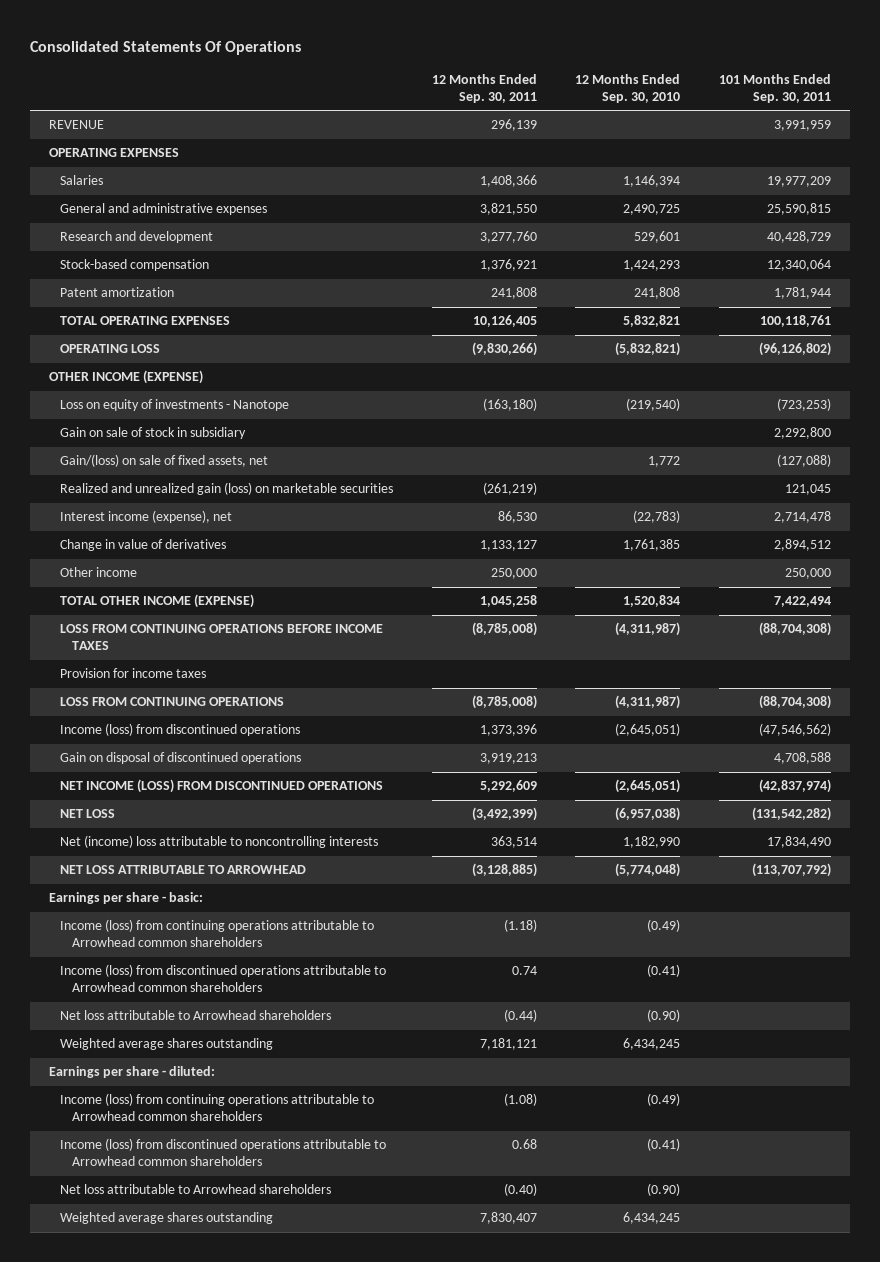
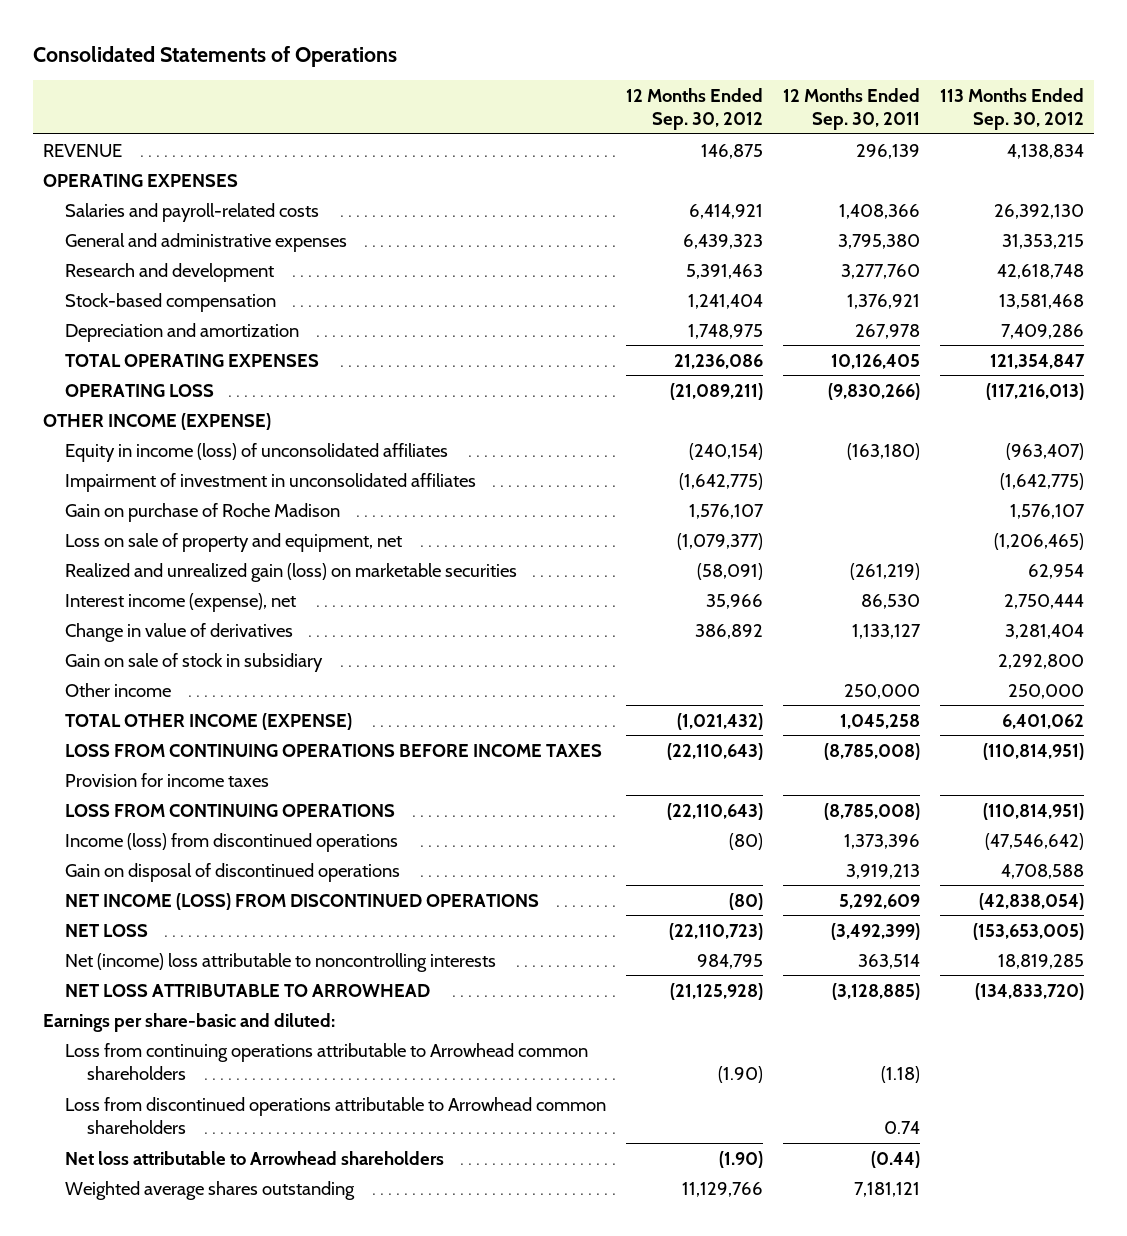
- Consolidated Statements Of Operations
+ Consolidated Statements of Operations
- | 12 Months Ended Sep. 30, 2011 | 12 Months Ended Sep. 30, 2010 | 101 Months Ended Sep. 30, 2011
+ | 12 Months Ended Sep. 30, 2012 | 12 Months Ended Sep. 30, 2011 | 113 Months Ended Sep. 30, 2012
- Salaries | 1,408,366 | 1,146,394 | 19,977,209
- General and administrative expenses | 3,821,550 | 2,490,725 | 25,590,815
+ Salaries and payroll-related costs | 6,414,921 | 1,408,366 | 26,392,130
+ General and administrative expenses | 6,439,323 | 3,795,380 | 31,353,215
- Patent amortization | 241,808 | 241,808 | 1,781,944
+ Depreciation and amortization | 1,748,975 | 267,978 | 7,409,286
- Loss on equity of investments - Nanotope | (163,180) | (219,540) | (723,253)
- Gain/(loss) on sale of fixed assets, net | | 1,772 | (127,088)
+ Equity in income (loss) of unconsolidated affiliates | (240,154) | (163,180) | (963,407)
+ Impairment of investment in unconsolidated affiliates | (1,642,775) | | (1,642,775)
+ Gain on purchase of Roche Madison | 1,576,107 | | 1,576,107
+ Loss on sale of property and equipment, net | (1,079,377) | | (1,206,465)
moved down: Gain on sale of stock in subsidiary | | | 2,292,800
- Earnings per share - basic:
- Income (loss) from continuing operations attributable to Arrowhead common shareholders | (1.18) | (0.49) |
- Income (loss) from discontinued operations attributable to Arrowhead common shareholders | 0.74 | (0.41) |
+ Earnings per share-basic and diluted:
+ Loss from continuing operations attributable to Arrowhead common shareholders | (1.90) | (1.18) |
+ Loss from discontinued operations attributable to Arrowhead common shareholders | | 0.74 |
- Earnings per share - diluted:
- Income (loss) from continuing operations attributable to Arrowhead common shareholders | (1.08) | (0.49) |
- Income (loss) from discontinued operations attributable to Arrowhead common shareholders | 0.68 | (0.41) |
- Net loss attributable to Arrowhead shareholders | (0.40) | (0.90) |
- Weighted average shares outstanding | 7,830,407 | 6,434,245 |

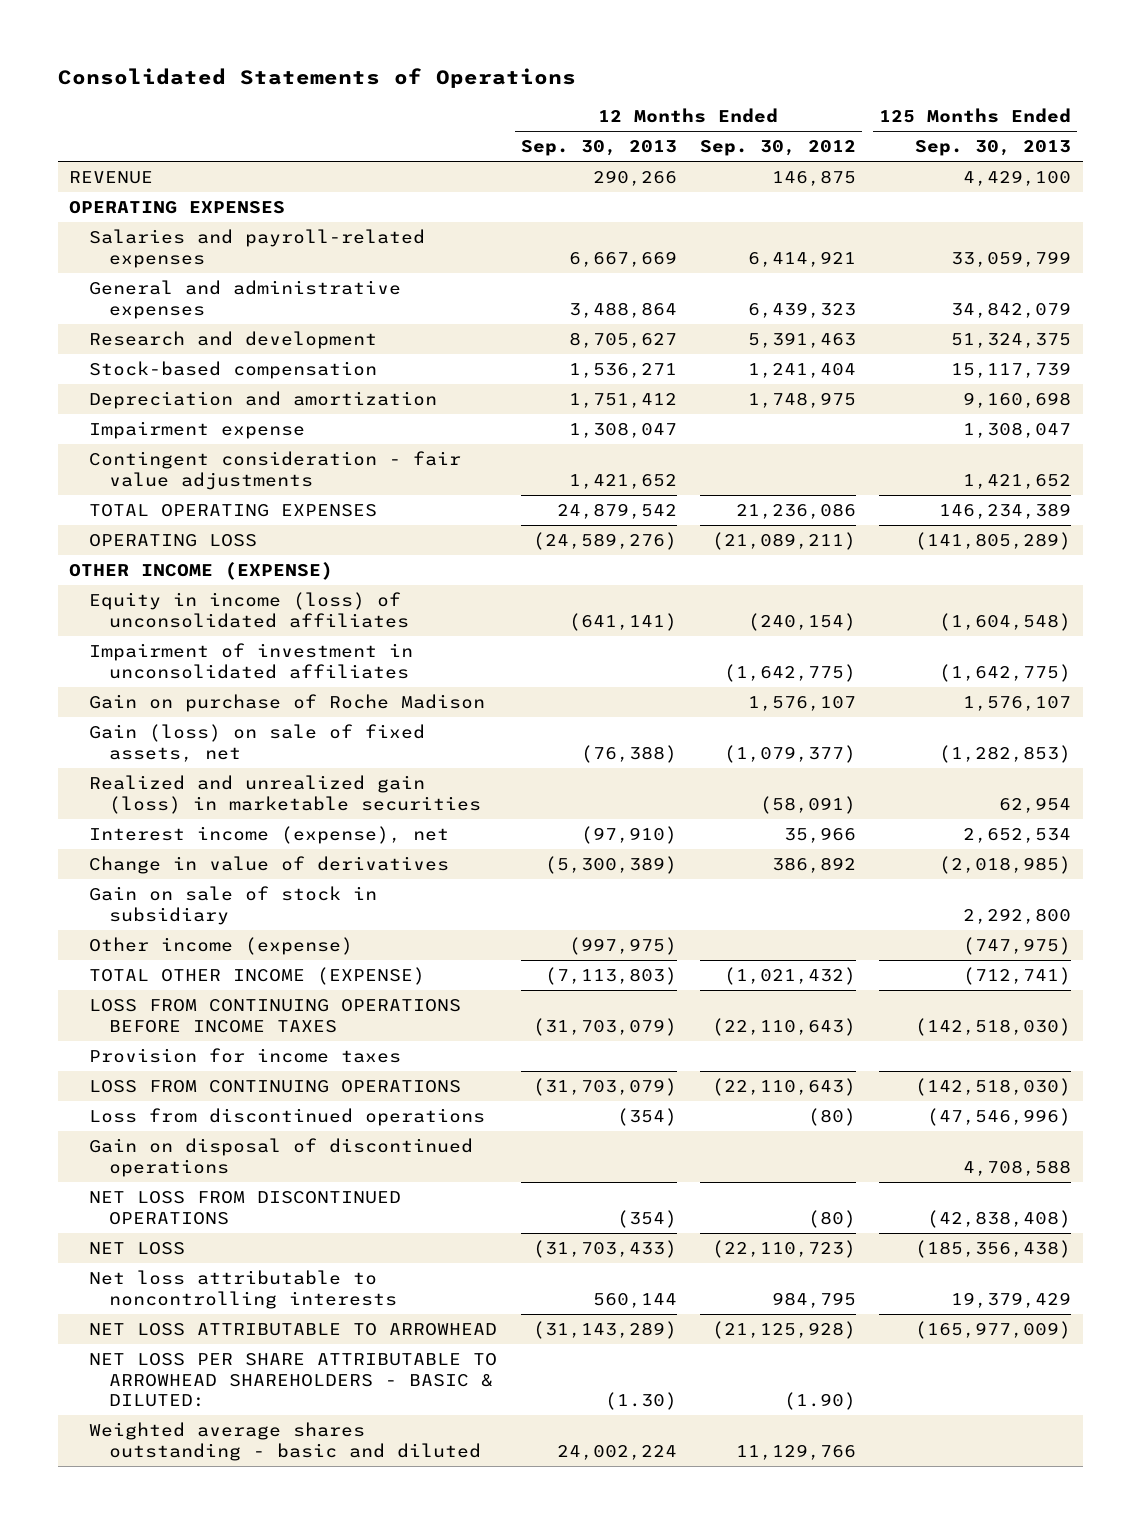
- | 12 Months Ended Sep. 30, 2012 | 12 Months Ended Sep. 30, 2011 | 113 Months Ended Sep. 30, 2012
+ | 12 Months Ended Sep. 30, 2013 | 12 Months Ended Sep. 30, 2012 | 125 Months Ended Sep. 30, 2013
- Salaries and payroll-related costs | 6,414,921 | 1,408,366 | 26,392,130
+ Salaries and payroll-related expenses | 6,667,669 | 6,414,921 | 33,059,799
+ Impairment expense | 1,308,047 | | 1,308,047
+ Contingent consideration - fair value adjustments | 1,421,652 | | 1,421,652
- Loss on sale of property and equipment, net | (1,079,377) | | (1,206,465)
- Realized and unrealized gain (loss) on marketable securities | (58,091) | (261,219) | 62,954
+ Gain (loss) on sale of fixed assets, net | (76,388) | (1,079,377) | (1,282,853)
+ Realized and unrealized gain (loss) in marketable securities | | (58,091) | 62,954
- Other income | | 250,000 | 250,000
+ Other income (expense) | (997,975) | | (747,975)
- Income (loss) from discontinued operations | (80) | 1,373,396 | (47,546,642)
+ Loss from discontinued operations | (354) | (80) | (47,546,996)
- NET INCOME (LOSS) FROM DISCONTINUED OPERATIONS | (80) | 5,292,609 | (42,838,054)
+ NET LOSS FROM DISCONTINUED OPERATIONS | (354) | (80) | (42,838,408)
- Net (income) loss attributable to noncontrolling interests | 984,795 | 363,514 | 18,819,285
+ Net loss attributable to noncontrolling interests | 560,144 | 984,795 | 19,379,429
- Earnings per share-basic and diluted:
- Loss from continuing operations attributable to Arrowhead common shareholders | (1.90) | (1.18) |
- Loss from discontinued operations attributable to Arrowhead common shareholders | | 0.74 |
- Net loss attributable to Arrowhead shareholders | (1.90) | (0.44) |
- Weighted average shares outstanding | 11,129,766 | 7,181,121 |
+ NET LOSS PER SHARE ATTRIBUTABLE TO ARROWHEAD SHAREHOLDERS - BASIC & DILUTED: | (1.30) | (1.90) |
+ Weighted average shares outstanding - basic and diluted | 24,002,224 | 11,129,766 |

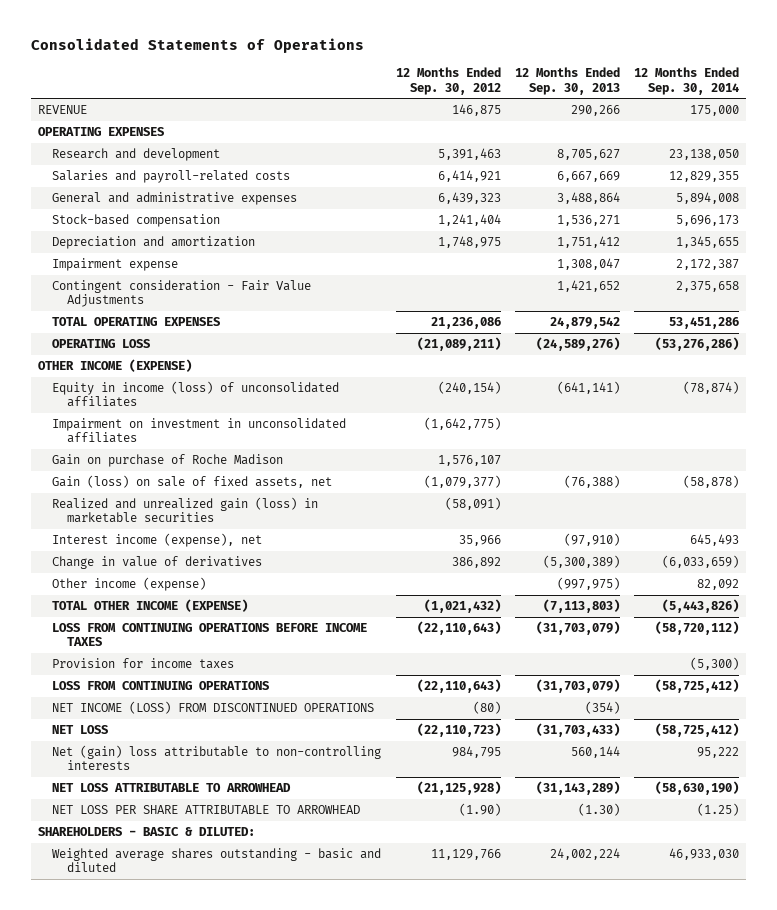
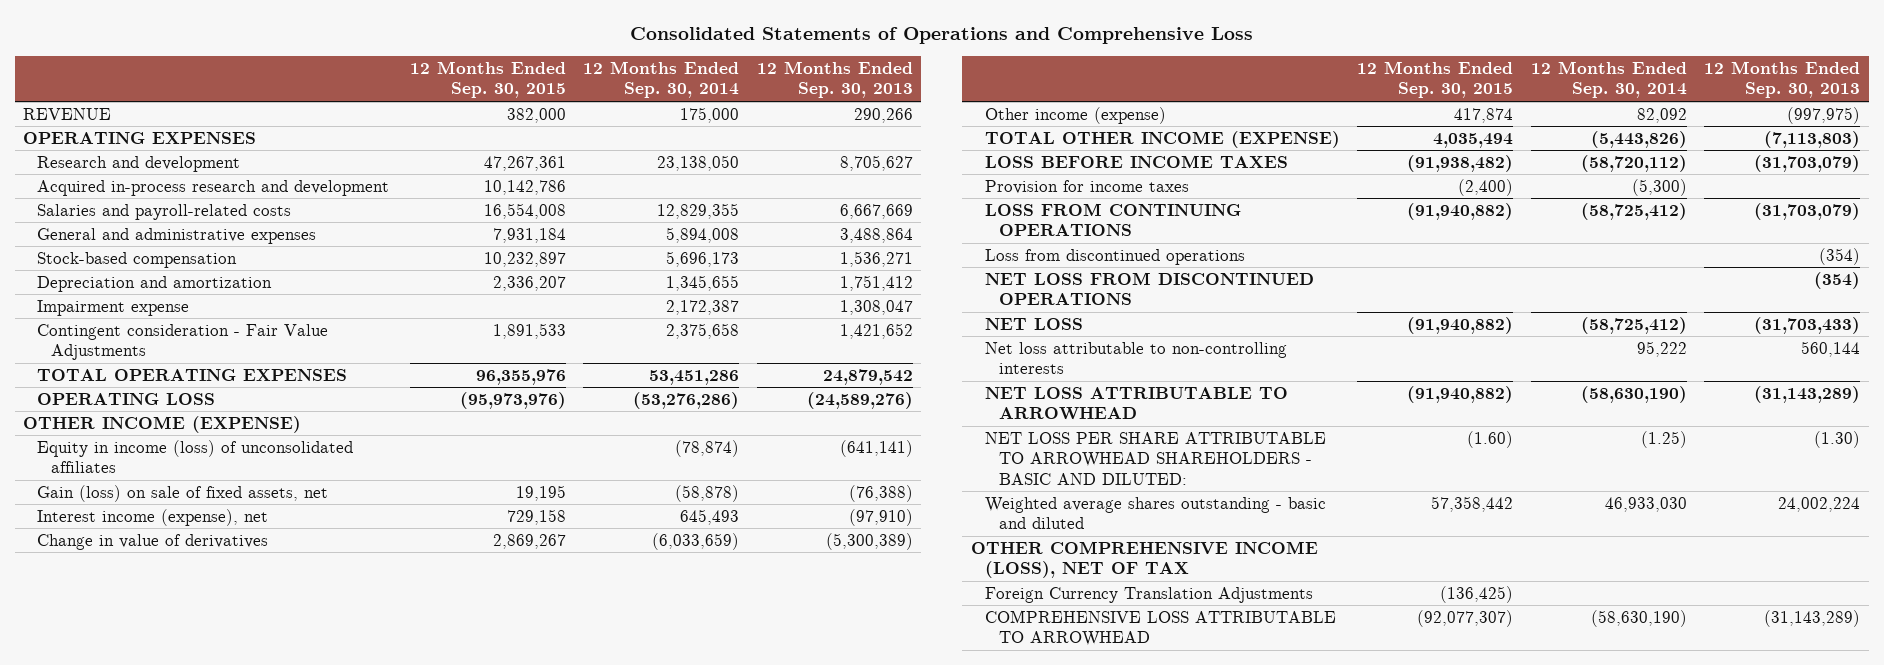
- Consolidated Statements of Operations
+ Consolidated Statements of Operations and Comprehensive Loss
- | 12 Months Ended Sep. 30, 2012 | 12 Months Ended Sep. 30, 2013 | 12 Months Ended Sep. 30, 2014
+ | 12 Months Ended Sep. 30, 2015 | 12 Months Ended Sep. 30, 2014 | 12 Months Ended Sep. 30, 2013
+ Acquired in-process research and development | 10,142,786 | |
- Impairment on investment in unconsolidated affiliates | (1,642,775) | |
- Gain on purchase of Roche Madison | 1,576,107 | |
- Realized and unrealized gain (loss) in marketable securities | (58,091) | |
- LOSS FROM CONTINUING OPERATIONS BEFORE INCOME TAXES | (22,110,643) | (31,703,079) | (58,720,112)
+ LOSS BEFORE INCOME TAXES | (91,938,482) | (58,720,112) | (31,703,079)
- NET INCOME (LOSS) FROM DISCONTINUED OPERATIONS | (80) | (354) |
+ Loss from discontinued operations | | | (354)
+ NET LOSS FROM DISCONTINUED OPERATIONS | | | (354)
- Net (gain) loss attributable to non-controlling interests | 984,795 | 560,144 | 95,222
+ Net loss attributable to non-controlling interests | | 95,222 | 560,144
- NET LOSS PER SHARE ATTRIBUTABLE TO ARROWHEAD | (1.90) | (1.30) | (1.25)
- SHAREHOLDERS - BASIC & DILUTED:
+ NET LOSS PER SHARE ATTRIBUTABLE TO ARROWHEAD SHAREHOLDERS - BASIC AND DILUTED: | (1.60) | (1.25) | (1.30)
+ OTHER COMPREHENSIVE INCOME (LOSS), NET OF TAX
+ Foreign Currency Translation Adjustments | (136,425) | |
+ COMPREHENSIVE LOSS ATTRIBUTABLE TO ARROWHEAD | (92,077,307) | (58,630,190) | (31,143,289)

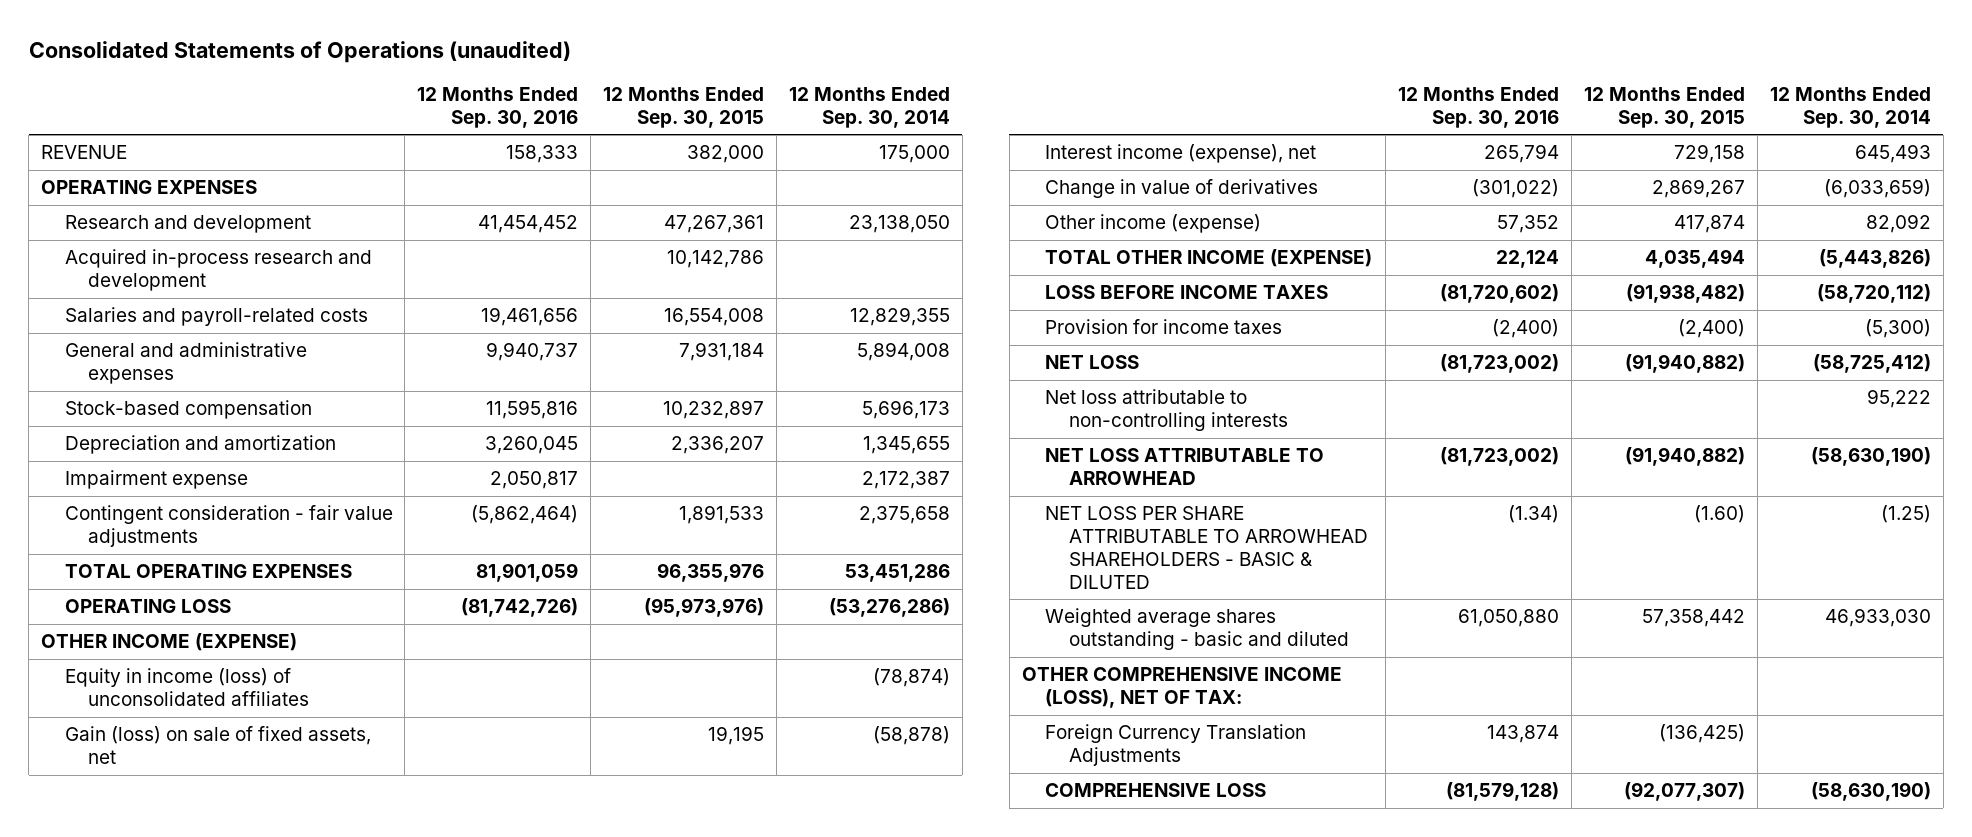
- Consolidated Statements of Operations and Comprehensive Loss
+ Consolidated Statements of Operations (unaudited)
- | 12 Months Ended Sep. 30, 2015 | 12 Months Ended Sep. 30, 2014 | 12 Months Ended Sep. 30, 2013
+ | 12 Months Ended Sep. 30, 2016 | 12 Months Ended Sep. 30, 2015 | 12 Months Ended Sep. 30, 2014
- Contingent consideration - Fair Value Adjustments | 1,891,533 | 2,375,658 | 1,421,652
+ Contingent consideration - fair value adjustments | (5,862,464) | 1,891,533 | 2,375,658
- LOSS FROM CONTINUING OPERATIONS | (91,940,882) | (58,725,412) | (31,703,079)
- Loss from discontinued operations | | | (354)
- NET LOSS FROM DISCONTINUED OPERATIONS | | | (354)
- NET LOSS PER SHARE ATTRIBUTABLE TO ARROWHEAD SHAREHOLDERS - BASIC AND DILUTED: | (1.60) | (1.25) | (1.30)
+ NET LOSS PER SHARE ATTRIBUTABLE TO ARROWHEAD SHAREHOLDERS - BASIC & DILUTED | (1.34) | (1.60) | (1.25)
- OTHER COMPREHENSIVE INCOME (LOSS), NET OF TAX
+ OTHER COMPREHENSIVE INCOME (LOSS), NET OF TAX:
- COMPREHENSIVE LOSS ATTRIBUTABLE TO ARROWHEAD | (92,077,307) | (58,630,190) | (31,143,289)
+ COMPREHENSIVE LOSS | (81,579,128) | (92,077,307) | (58,630,190)

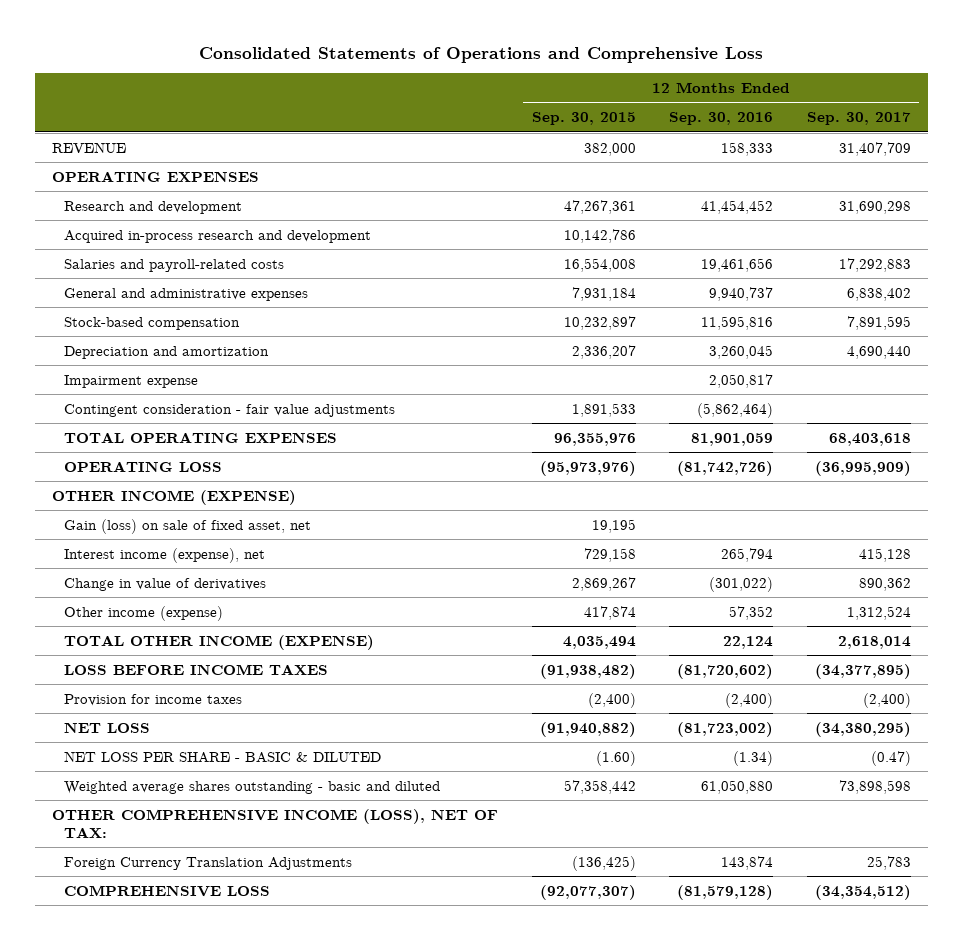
- Consolidated Statements of Operations (unaudited)
+ Consolidated Statements of Operations and Comprehensive Loss
- | 12 Months Ended Sep. 30, 2016 | 12 Months Ended Sep. 30, 2015 | 12 Months Ended Sep. 30, 2014
+ | 12 Months Ended Sep. 30, 2015 | 12 Months Ended Sep. 30, 2016 | 12 Months Ended Sep. 30, 2017
- Equity in income (loss) of unconsolidated affiliates | | | (78,874)
- Gain (loss) on sale of fixed assets, net | | 19,195 | (58,878)
+ Gain (loss) on sale of fixed asset, net | 19,195 | |
- Net loss attributable to non-controlling interests | | | 95,222
- NET LOSS ATTRIBUTABLE TO ARROWHEAD | (81,723,002) | (91,940,882) | (58,630,190)
- NET LOSS PER SHARE ATTRIBUTABLE TO ARROWHEAD SHAREHOLDERS - BASIC & DILUTED | (1.34) | (1.60) | (1.25)
+ NET LOSS PER SHARE - BASIC & DILUTED | (1.60) | (1.34) | (0.47)

